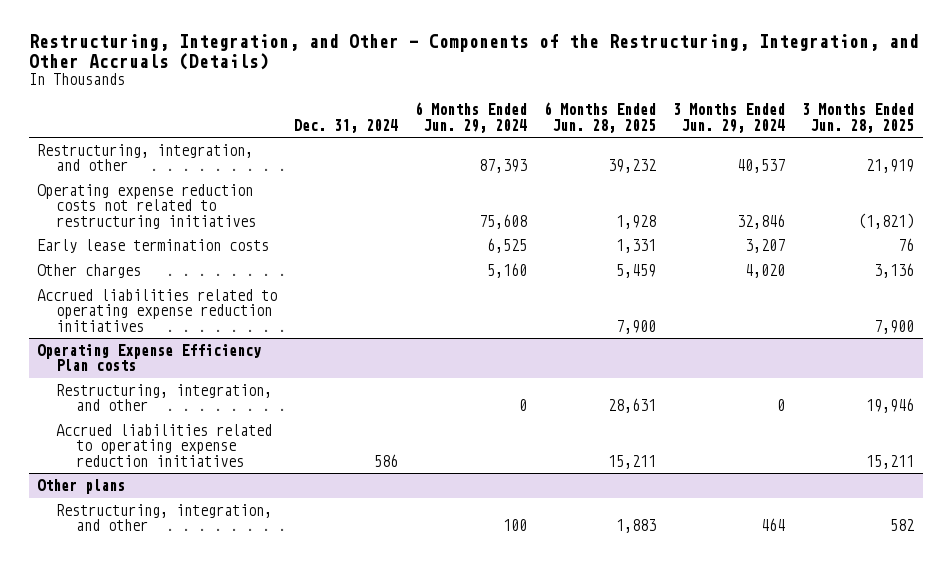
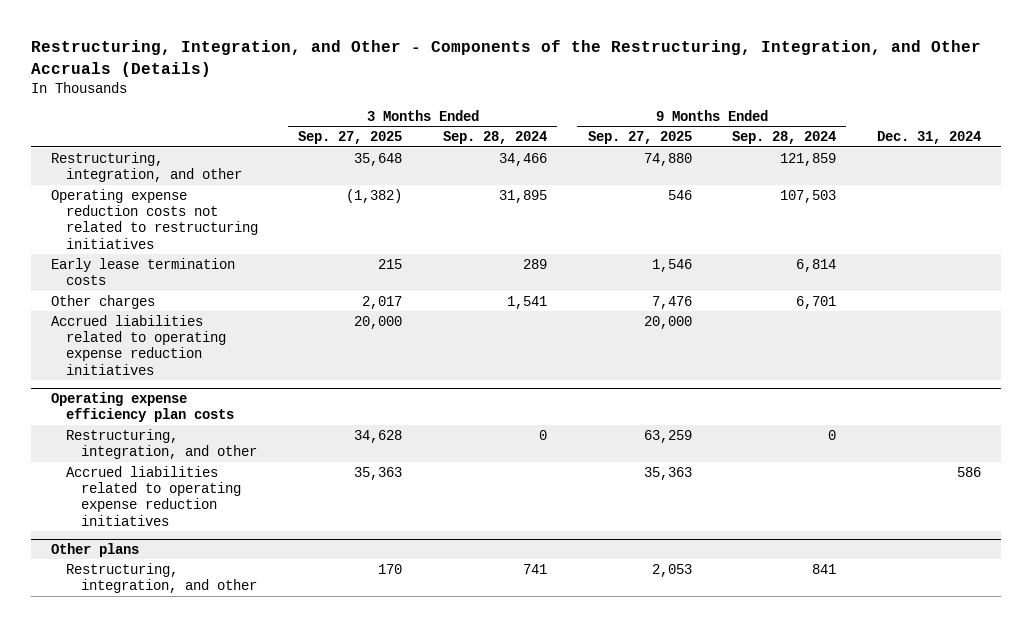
- | Dec. 31, 2024 | 6 Months Ended Jun. 29, 2024 | 6 Months Ended Jun. 28, 2025 | 3 Months Ended Jun. 29, 2024 | 3 Months Ended Jun. 28, 2025
+ | 3 Months Ended Sep. 27, 2025 | 3 Months Ended Sep. 28, 2024 | 9 Months Ended Sep. 27, 2025 | 9 Months Ended Sep. 28, 2024 | Dec. 31, 2024
- Operating Expense Efficiency Plan costs
+ Operating expense efficiency plan costs

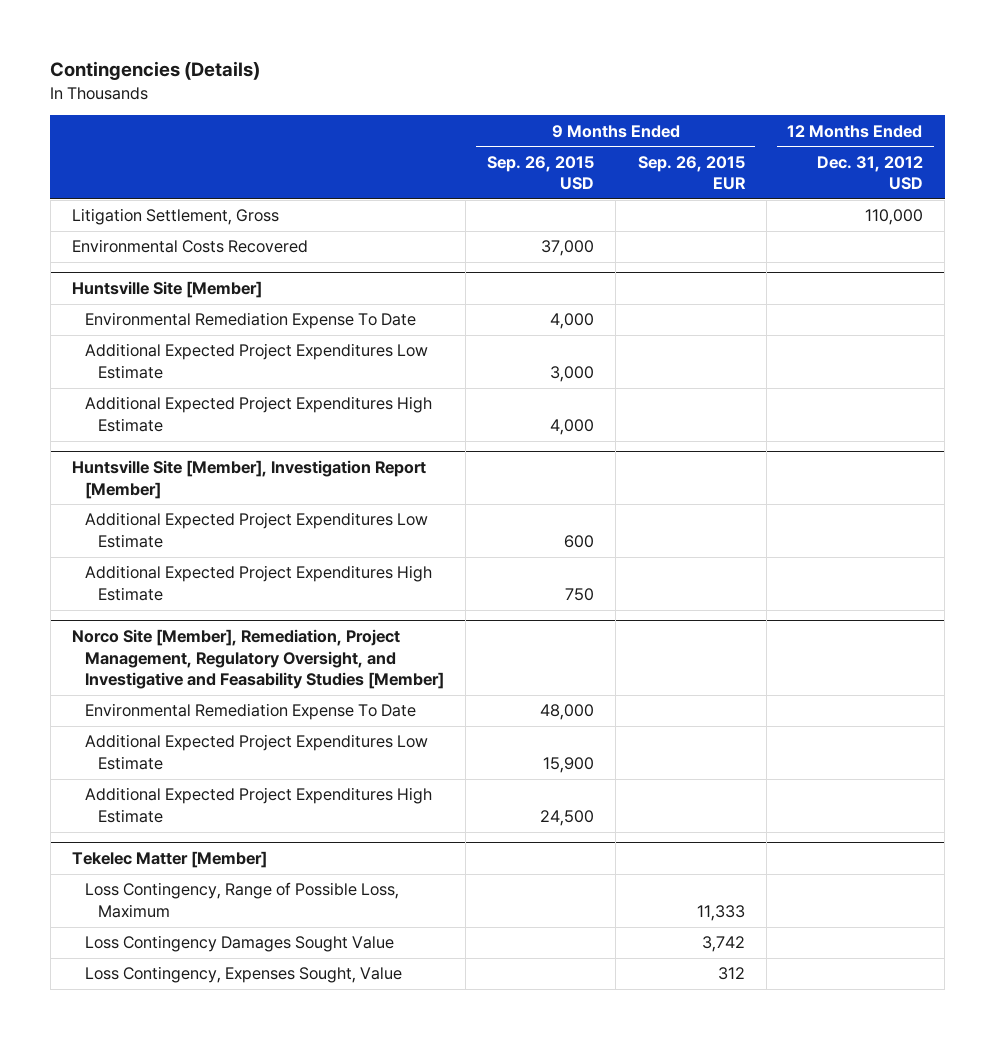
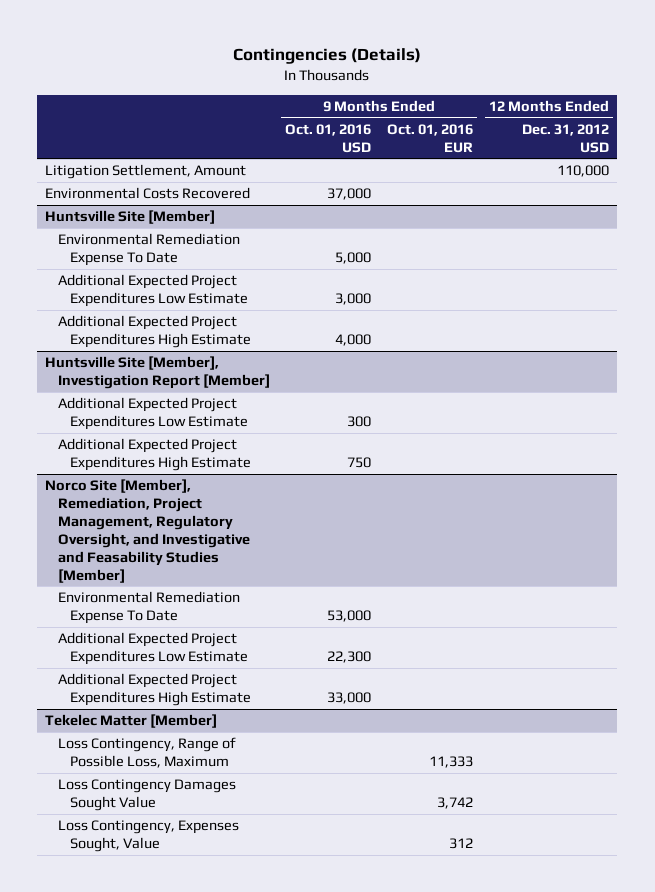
- | 9 Months Ended Sep. 26, 2015 USD | 9 Months Ended Sep. 26, 2015 EUR | 12 Months Ended Dec. 31, 2012 USD
+ | 9 Months Ended Oct. 01, 2016 USD | 9 Months Ended Oct. 01, 2016 EUR | 12 Months Ended Dec. 31, 2012 USD
- Litigation Settlement, Gross | | | 110,000
+ Litigation Settlement, Amount | | | 110,000

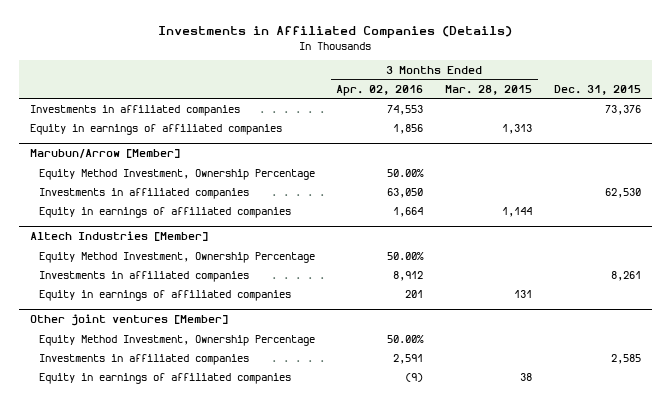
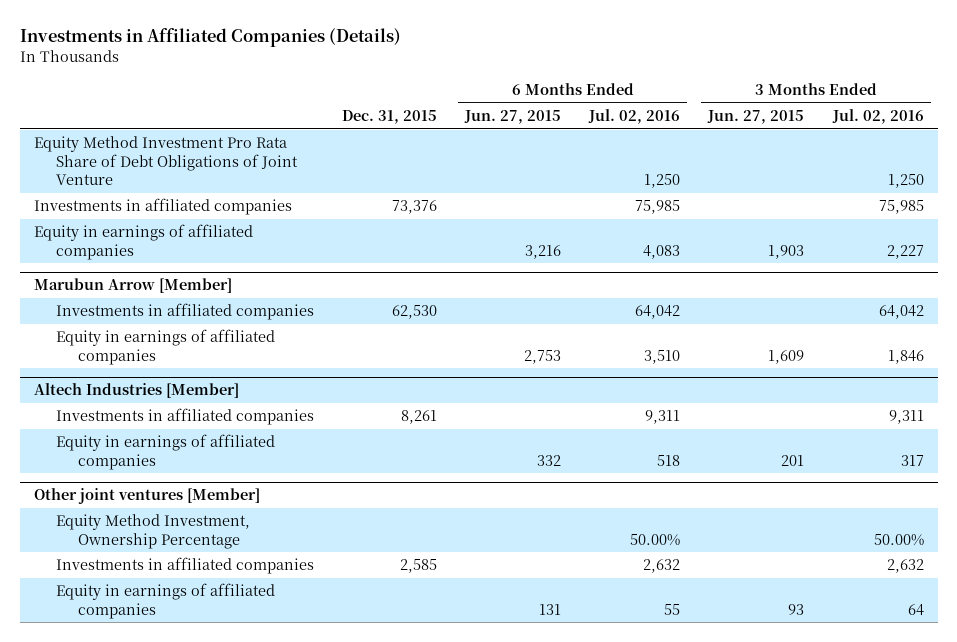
- | 3 Months Ended Apr. 02, 2016 | 3 Months Ended Mar. 28, 2015 | Dec. 31, 2015
+ | Dec. 31, 2015 | 6 Months Ended Jun. 27, 2015 | 6 Months Ended Jul. 02, 2016 | 3 Months Ended Jun. 27, 2015 | 3 Months Ended Jul. 02, 2016
+ Equity Method Investment Pro Rata Share of Debt Obligations of Joint Venture | | | 1,250 | | 1,250
- Marubun/Arrow [Member]
- Equity Method Investment, Ownership Percentage | 50.00% | |
+ Marubun Arrow [Member]
@ Altech Industries [Member]
- Equity Method Investment, Ownership Percentage | 50.00% | |

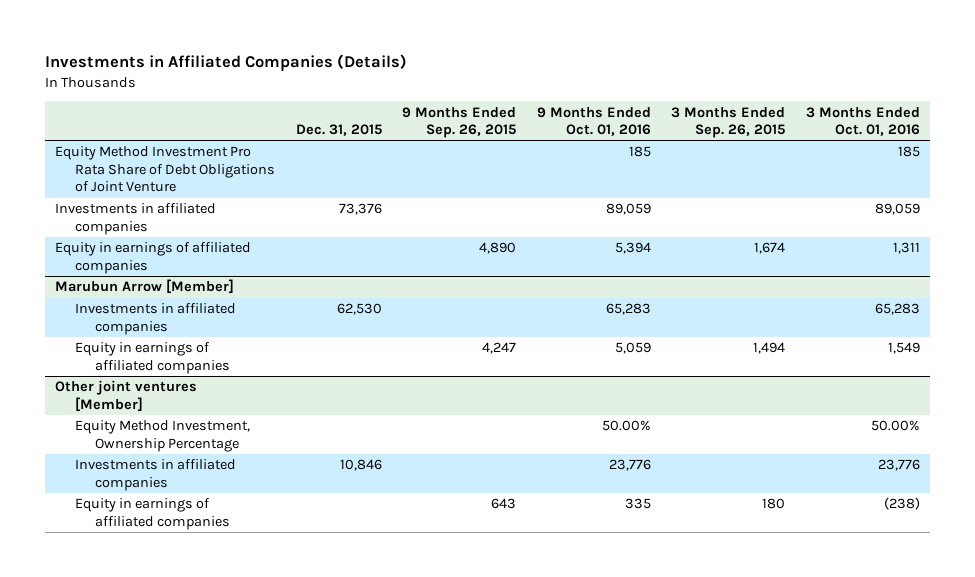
- | Dec. 31, 2015 | 6 Months Ended Jun. 27, 2015 | 6 Months Ended Jul. 02, 2016 | 3 Months Ended Jun. 27, 2015 | 3 Months Ended Jul. 02, 2016
+ | Dec. 31, 2015 | 9 Months Ended Sep. 26, 2015 | 9 Months Ended Oct. 01, 2016 | 3 Months Ended Sep. 26, 2015 | 3 Months Ended Oct. 01, 2016
- Altech Industries [Member]
- Investments in affiliated companies | 8,261 | | 9,311 | | 9,311
- Equity in earnings of affiliated companies | | 332 | 518 | 201 | 317
@ Other joint ventures [Member]
- Investments in affiliated companies | 2,585 | | 2,632 | | 2,632
+ Investments in affiliated companies | 10,846 | | 23,776 | | 23,776

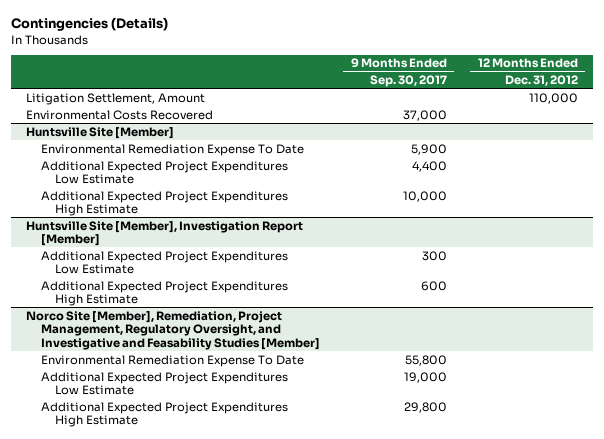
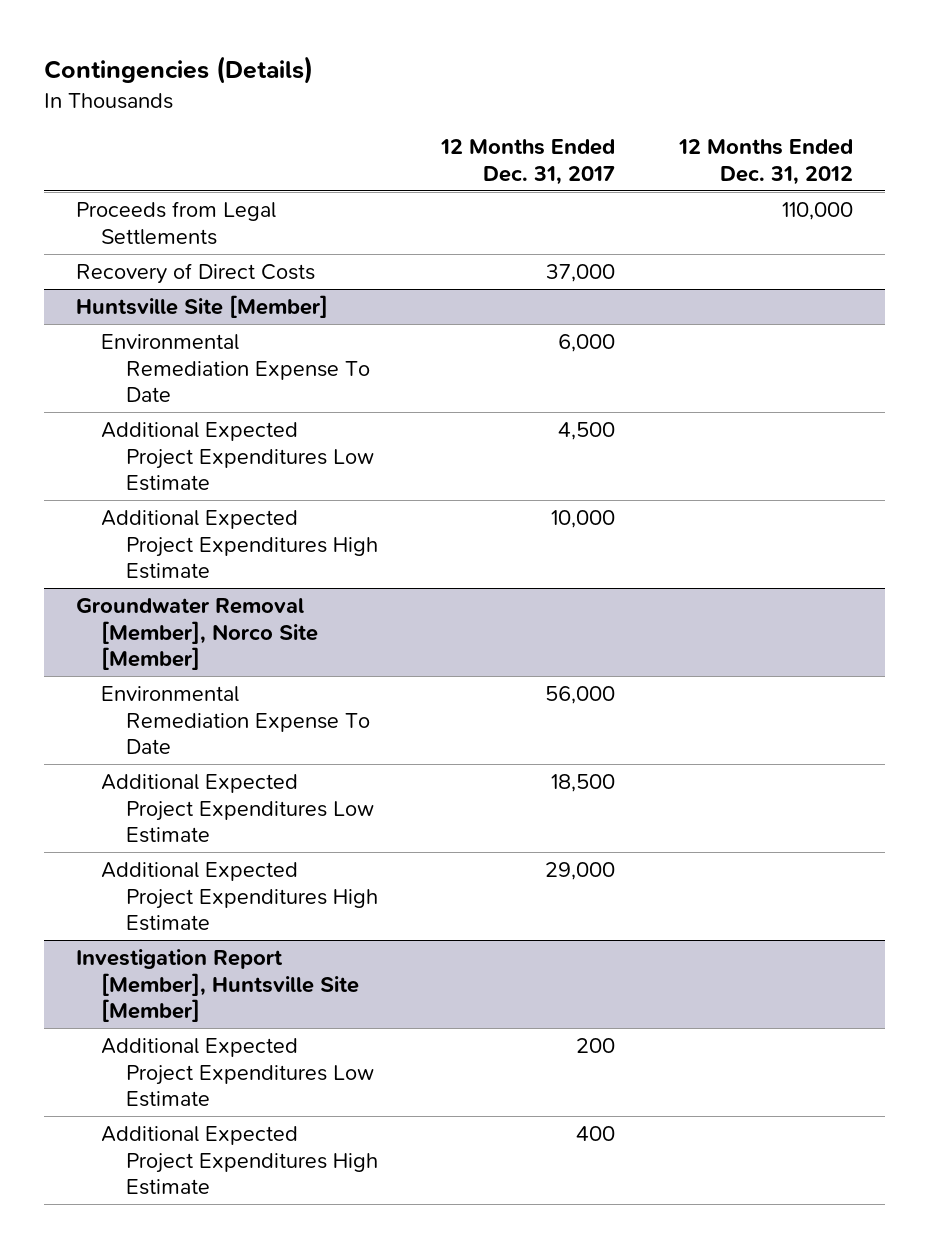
- | 9 Months Ended Sep. 30, 2017 | 12 Months Ended Dec. 31, 2012
+ | 12 Months Ended Dec. 31, 2017 | 12 Months Ended Dec. 31, 2012
- Litigation Settlement, Amount | | 110,000
- Environmental Costs Recovered | 37,000 |
+ Proceeds from Legal Settlements | | 110,000
+ Recovery of Direct Costs | 37,000 |
- Huntsville Site [Member], Investigation Report [Member]
+ Groundwater Removal [Member], Norco Site [Member]
+ Environmental Remediation Expense To Date | 56,000 |
+ Additional Expected Project Expenditures Low Estimate | 18,500 |
+ Additional Expected Project Expenditures High Estimate | 29,000 |
+ Investigation Report [Member], Huntsville Site [Member]
- Norco Site [Member], Remediation, Project Management, Regulatory Oversight, and Investigative and Feasability Studies [Member]
- Environmental Remediation Expense To Date | 55,800 |
- Additional Expected Project Expenditures Low Estimate | 19,000 |
- Additional Expected Project Expenditures High Estimate | 29,800 |

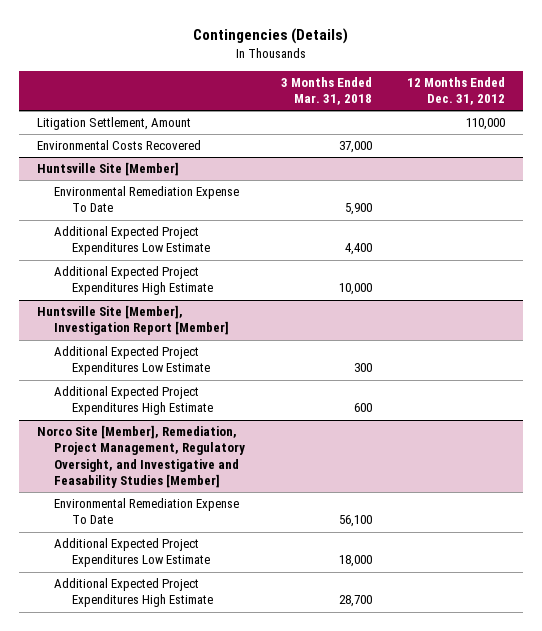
- | 12 Months Ended Dec. 31, 2017 | 12 Months Ended Dec. 31, 2012
+ | 3 Months Ended Mar. 31, 2018 | 12 Months Ended Dec. 31, 2012
- Proceeds from Legal Settlements | | 110,000
- Recovery of Direct Costs | 37,000 |
+ Litigation Settlement, Amount | | 110,000
+ Environmental Costs Recovered | 37,000 |
- Groundwater Removal [Member], Norco Site [Member]
- Environmental Remediation Expense To Date | 56,000 |
- Additional Expected Project Expenditures Low Estimate | 18,500 |
- Additional Expected Project Expenditures High Estimate | 29,000 |
- Investigation Report [Member], Huntsville Site [Member]
+ Huntsville Site [Member], Investigation Report [Member]
+ Norco Site [Member], Remediation, Project Management, Regulatory Oversight, and Investigative and Feasability Studies [Member]
+ Environmental Remediation Expense To Date | 56,100 |
+ Additional Expected Project Expenditures Low Estimate | 18,000 |
+ Additional Expected Project Expenditures High Estimate | 28,700 |

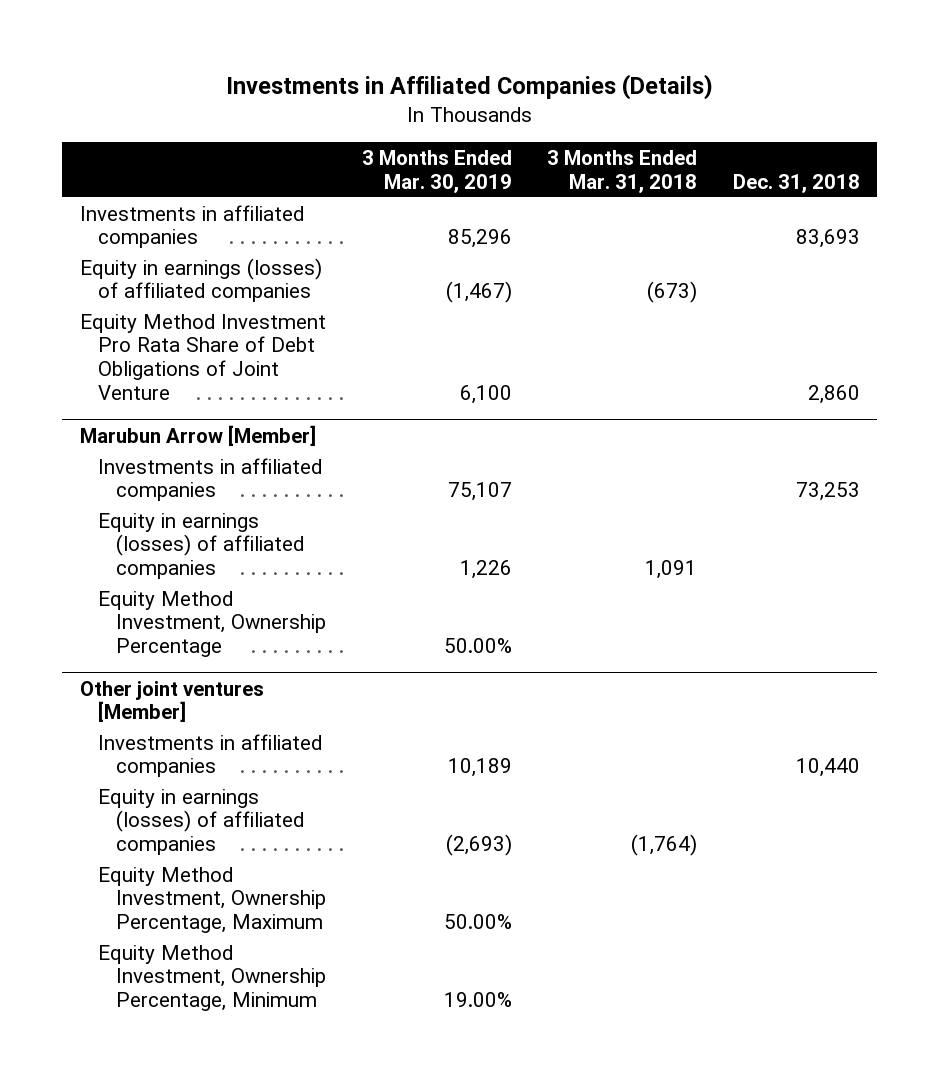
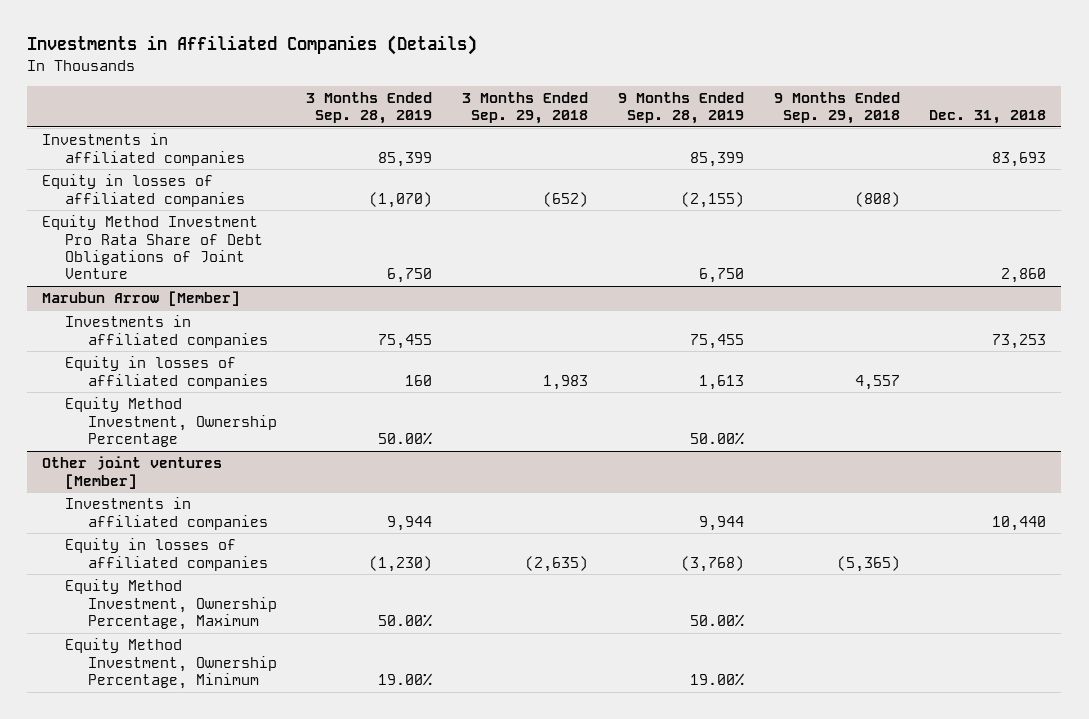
- | 3 Months Ended Mar. 30, 2019 | 3 Months Ended Mar. 31, 2018 | Dec. 31, 2018
+ | 3 Months Ended Sep. 28, 2019 | 3 Months Ended Sep. 29, 2018 | 9 Months Ended Sep. 28, 2019 | 9 Months Ended Sep. 29, 2018 | Dec. 31, 2018
- Equity in earnings (losses) of affiliated companies | (1,467) | (673) |
+ Equity in losses of affiliated companies | (1,070) | (652) | (2,155) | (808) |
@ Marubun Arrow [Member]
- Equity in earnings (losses) of affiliated companies | 1,226 | 1,091 |
+ Equity in losses of affiliated companies | 160 | 1,983 | 1,613 | 4,557 |
@ Other joint ventures [Member]
- Equity in earnings (losses) of affiliated companies | (2,693) | (1,764) |
+ Equity in losses of affiliated companies | (1,230) | (2,635) | (3,768) | (5,365) |

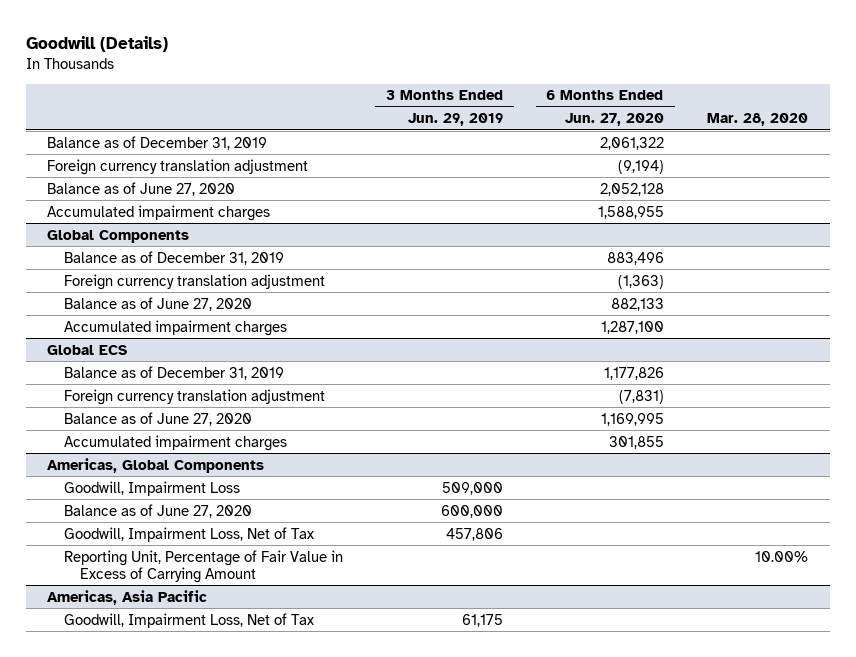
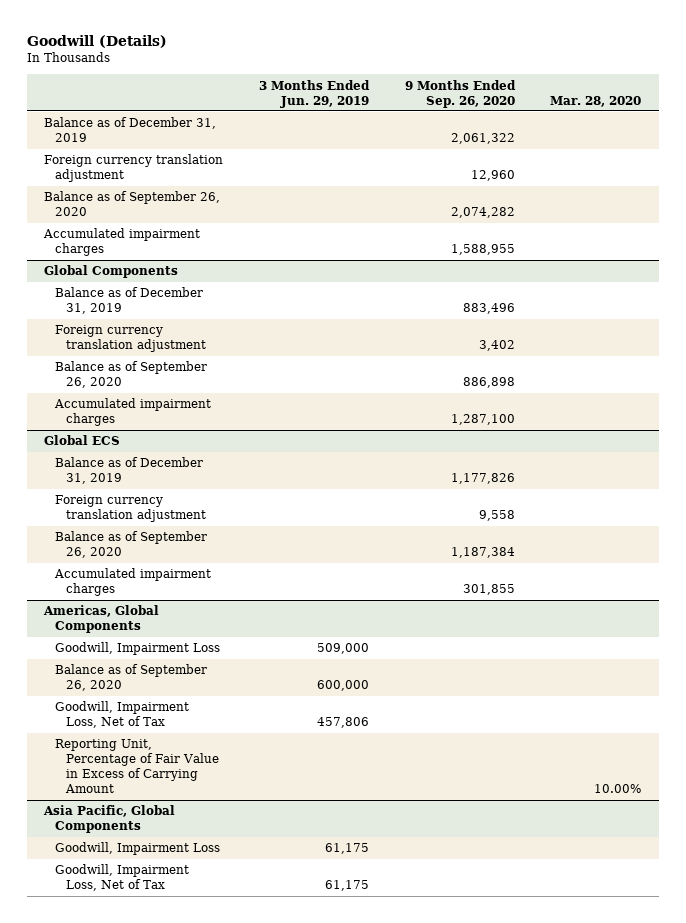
- | 3 Months Ended Jun. 29, 2019 | 6 Months Ended Jun. 27, 2020 | Mar. 28, 2020
+ | 3 Months Ended Jun. 29, 2019 | 9 Months Ended Sep. 26, 2020 | Mar. 28, 2020
- Balance as of June 27, 2020 | | 2,052,128 |
+ Balance as of September 26, 2020 | | 2,074,282 |
@ Global Components
- Balance as of June 27, 2020 | | 882,133 |
+ Balance as of September 26, 2020 | | 886,898 |
@ Global ECS
- Balance as of June 27, 2020 | | 1,169,995 |
+ Balance as of September 26, 2020 | | 1,187,384 |
@ Americas, Global Components
- Balance as of June 27, 2020 | 600,000 | |
+ Balance as of September 26, 2020 | 600,000 | |
- Americas, Asia Pacific
+ Asia Pacific, Global Components
+ Goodwill, Impairment Loss | 61,175 | |

